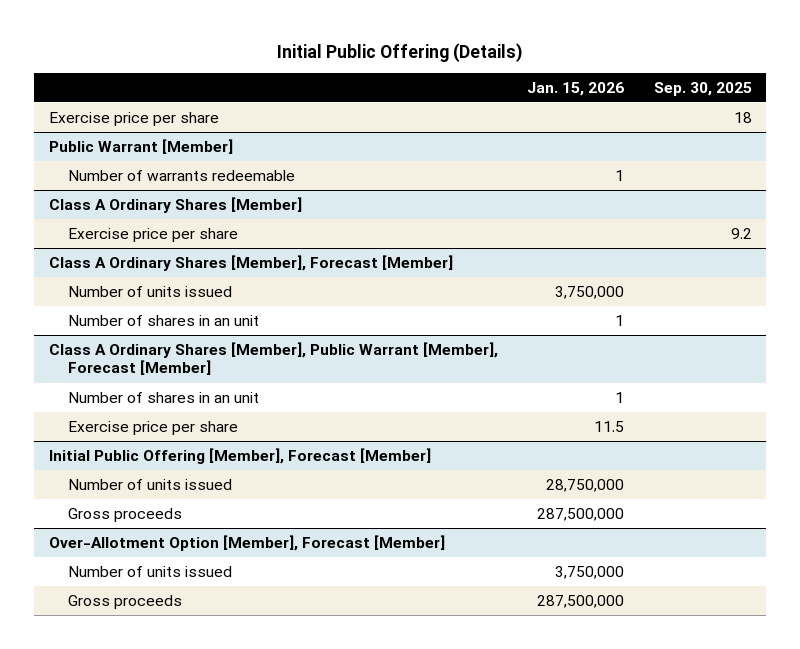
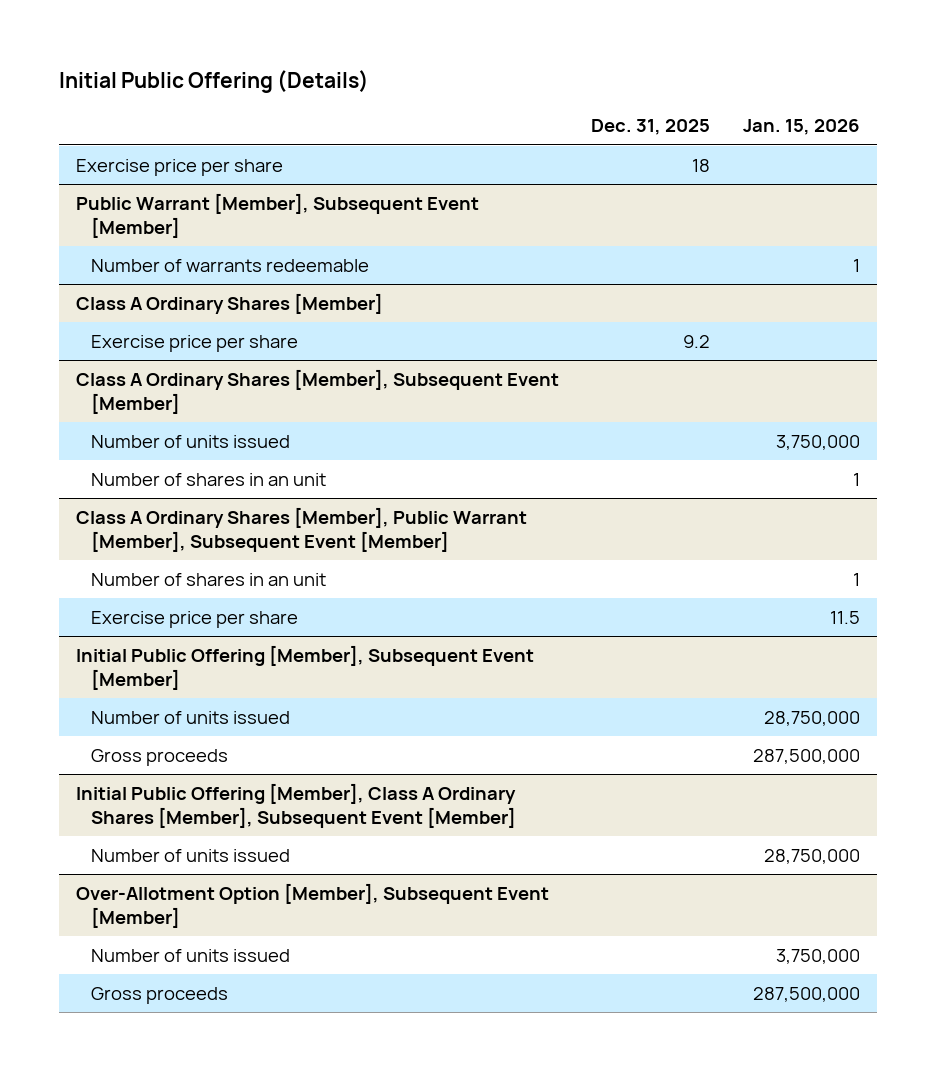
- | Jan. 15, 2026 | Sep. 30, 2025
+ | Dec. 31, 2025 | Jan. 15, 2026
- Public Warrant [Member]
+ Public Warrant [Member], Subsequent Event [Member]
- Class A Ordinary Shares [Member], Forecast [Member]
+ Class A Ordinary Shares [Member], Subsequent Event [Member]
- Class A Ordinary Shares [Member], Public Warrant [Member], Forecast [Member]
+ Class A Ordinary Shares [Member], Public Warrant [Member], Subsequent Event [Member]
- Initial Public Offering [Member], Forecast [Member]
+ Initial Public Offering [Member], Subsequent Event [Member]
- Over-Allotment Option [Member], Forecast [Member]
+ Initial Public Offering [Member], Class A Ordinary Shares [Member], Subsequent Event [Member]
+ Number of units issued | | 28,750,000
+ Over-Allotment Option [Member], Subsequent Event [Member]

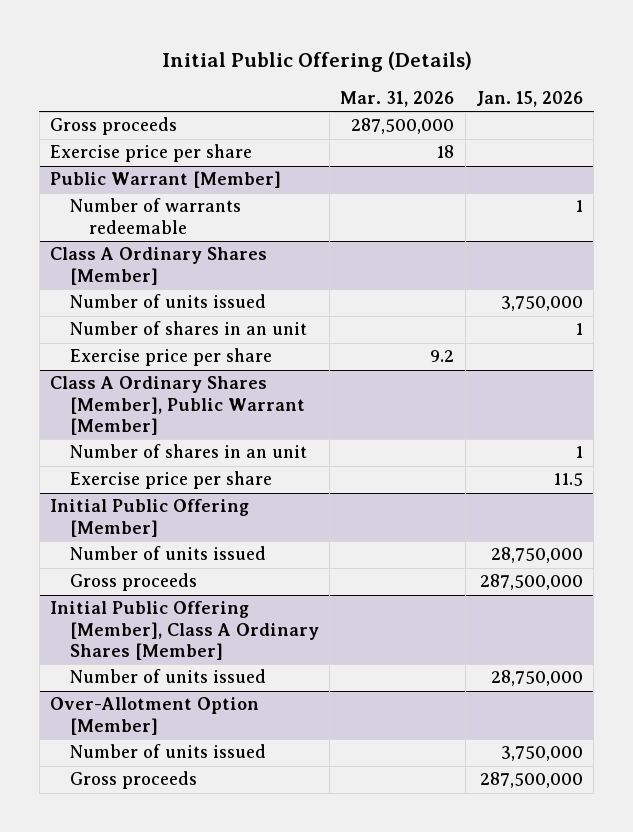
- | Dec. 31, 2025 | Jan. 15, 2026
+ | Mar. 31, 2026 | Jan. 15, 2026
+ Gross proceeds | 287,500,000 |
- Public Warrant [Member], Subsequent Event [Member]
+ Public Warrant [Member]
- Class A Ordinary Shares [Member], Subsequent Event [Member]
- Class A Ordinary Shares [Member], Public Warrant [Member], Subsequent Event [Member]
@ Class A Ordinary Shares [Member]
moved down: Exercise price per share | 9.2 |
+ Class A Ordinary Shares [Member], Public Warrant [Member]
- Initial Public Offering [Member], Subsequent Event [Member]
+ Initial Public Offering [Member]
- Initial Public Offering [Member], Class A Ordinary Shares [Member], Subsequent Event [Member]
+ Initial Public Offering [Member], Class A Ordinary Shares [Member]
- Over-Allotment Option [Member], Subsequent Event [Member]
+ Over-Allotment Option [Member]

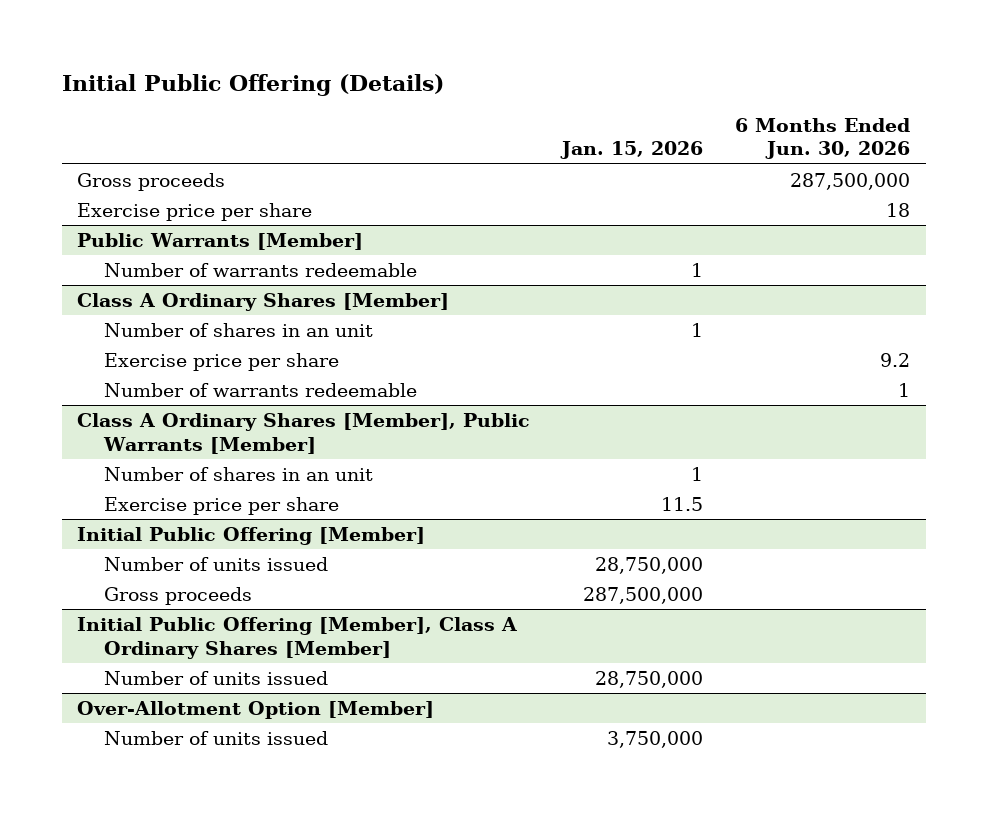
- | Mar. 31, 2026 | Jan. 15, 2026
+ | Jan. 15, 2026 | 6 Months Ended Jun. 30, 2026
- Public Warrant [Member]
+ Public Warrants [Member]
@ Class A Ordinary Shares [Member]
- Number of units issued | | 3,750,000
- Class A Ordinary Shares [Member], Public Warrant [Member]
@ Class A Ordinary Shares [Member]
+ Number of warrants redeemable | | 1
+ Class A Ordinary Shares [Member], Public Warrants [Member]
@ Over-Allotment Option [Member]
- Gross proceeds | | 287,500,000

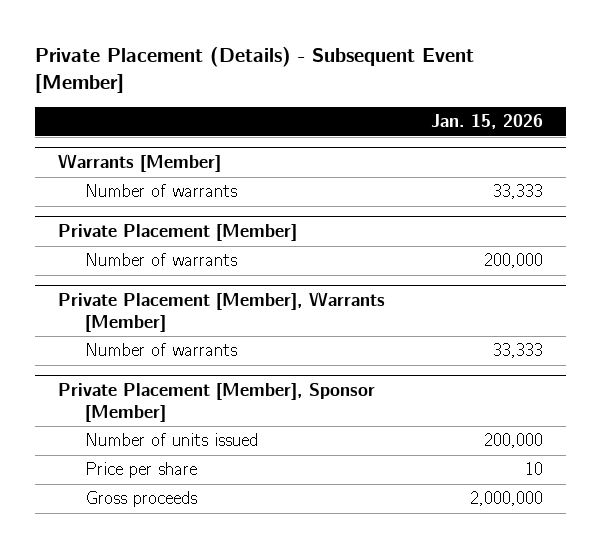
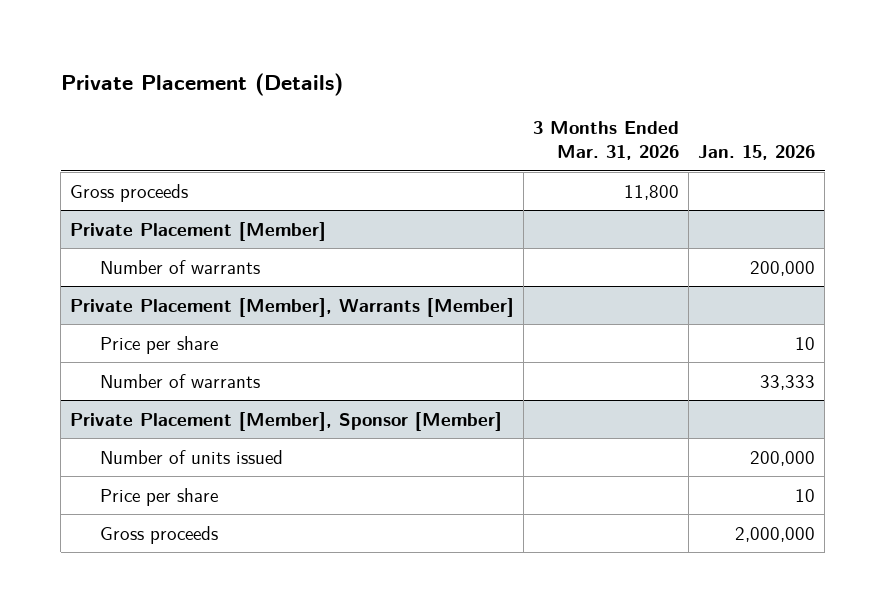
- Private Placement (Details) - Subsequent Event [Member]
+ Private Placement (Details)
- | Jan. 15, 2026
+ | 3 Months Ended Mar. 31, 2026 | Jan. 15, 2026
- Warrants [Member]
- Number of warrants | 33,333
+ Gross proceeds | 11,800 |
@ Private Placement [Member], Warrants [Member]
+ Price per share | | 10

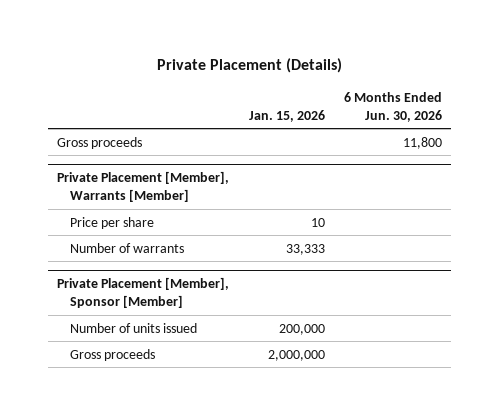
- | 3 Months Ended Mar. 31, 2026 | Jan. 15, 2026
+ | Jan. 15, 2026 | 6 Months Ended Jun. 30, 2026
- Private Placement [Member]
- Number of warrants | | 200,000
@ Private Placement [Member], Sponsor [Member]
- Price per share | | 10

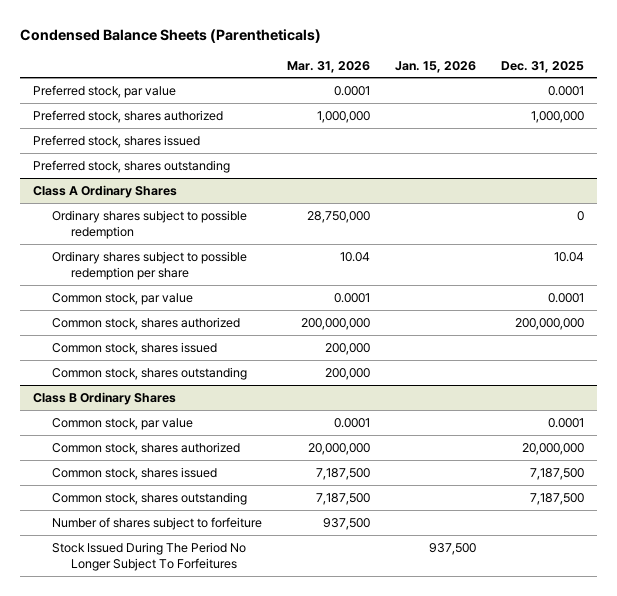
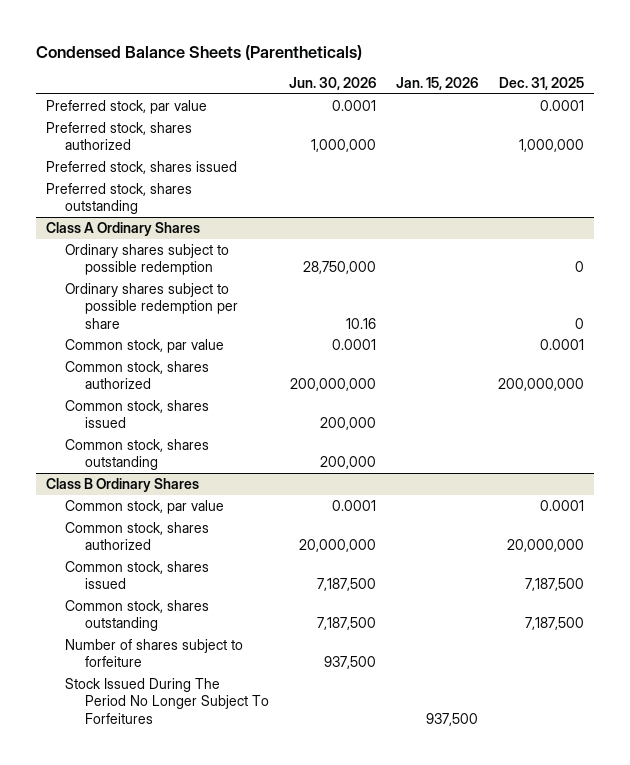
- | Mar. 31, 2026 | Jan. 15, 2026 | Dec. 31, 2025
+ | Jun. 30, 2026 | Jan. 15, 2026 | Dec. 31, 2025
@ Class A Ordinary Shares
- Ordinary shares subject to possible redemption per share | 10.04 | | 10.04
+ Ordinary shares subject to possible redemption per share | 10.16 | | 0

